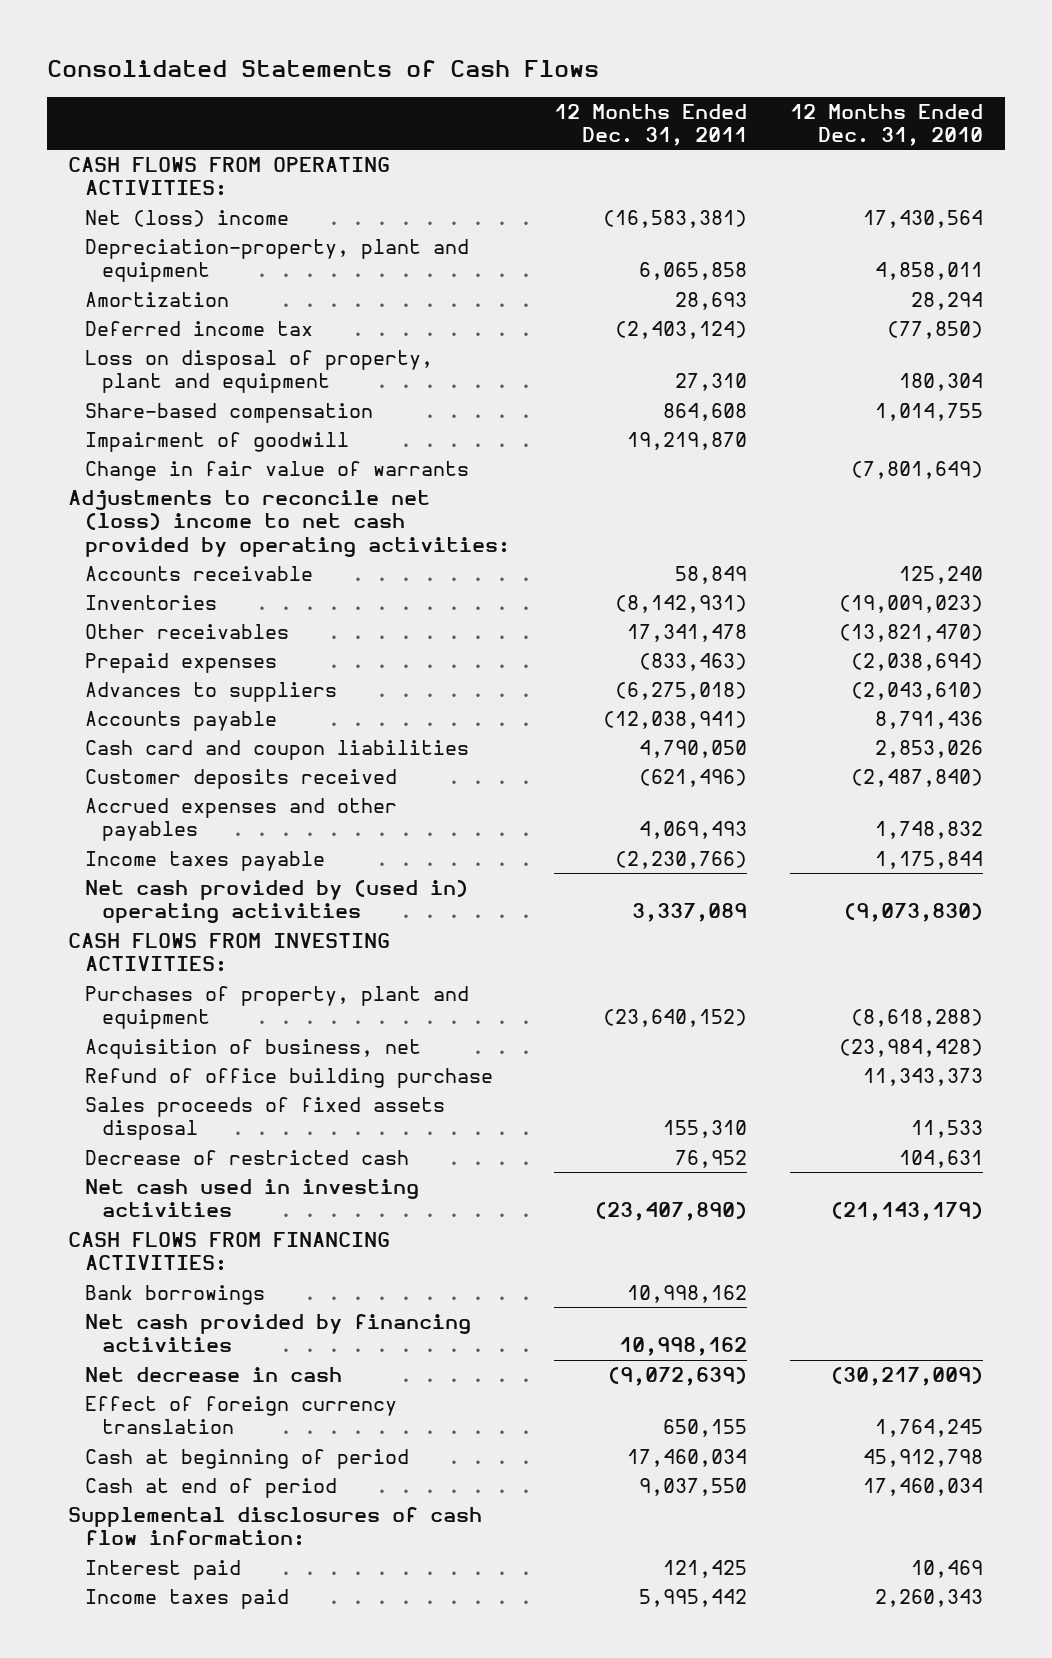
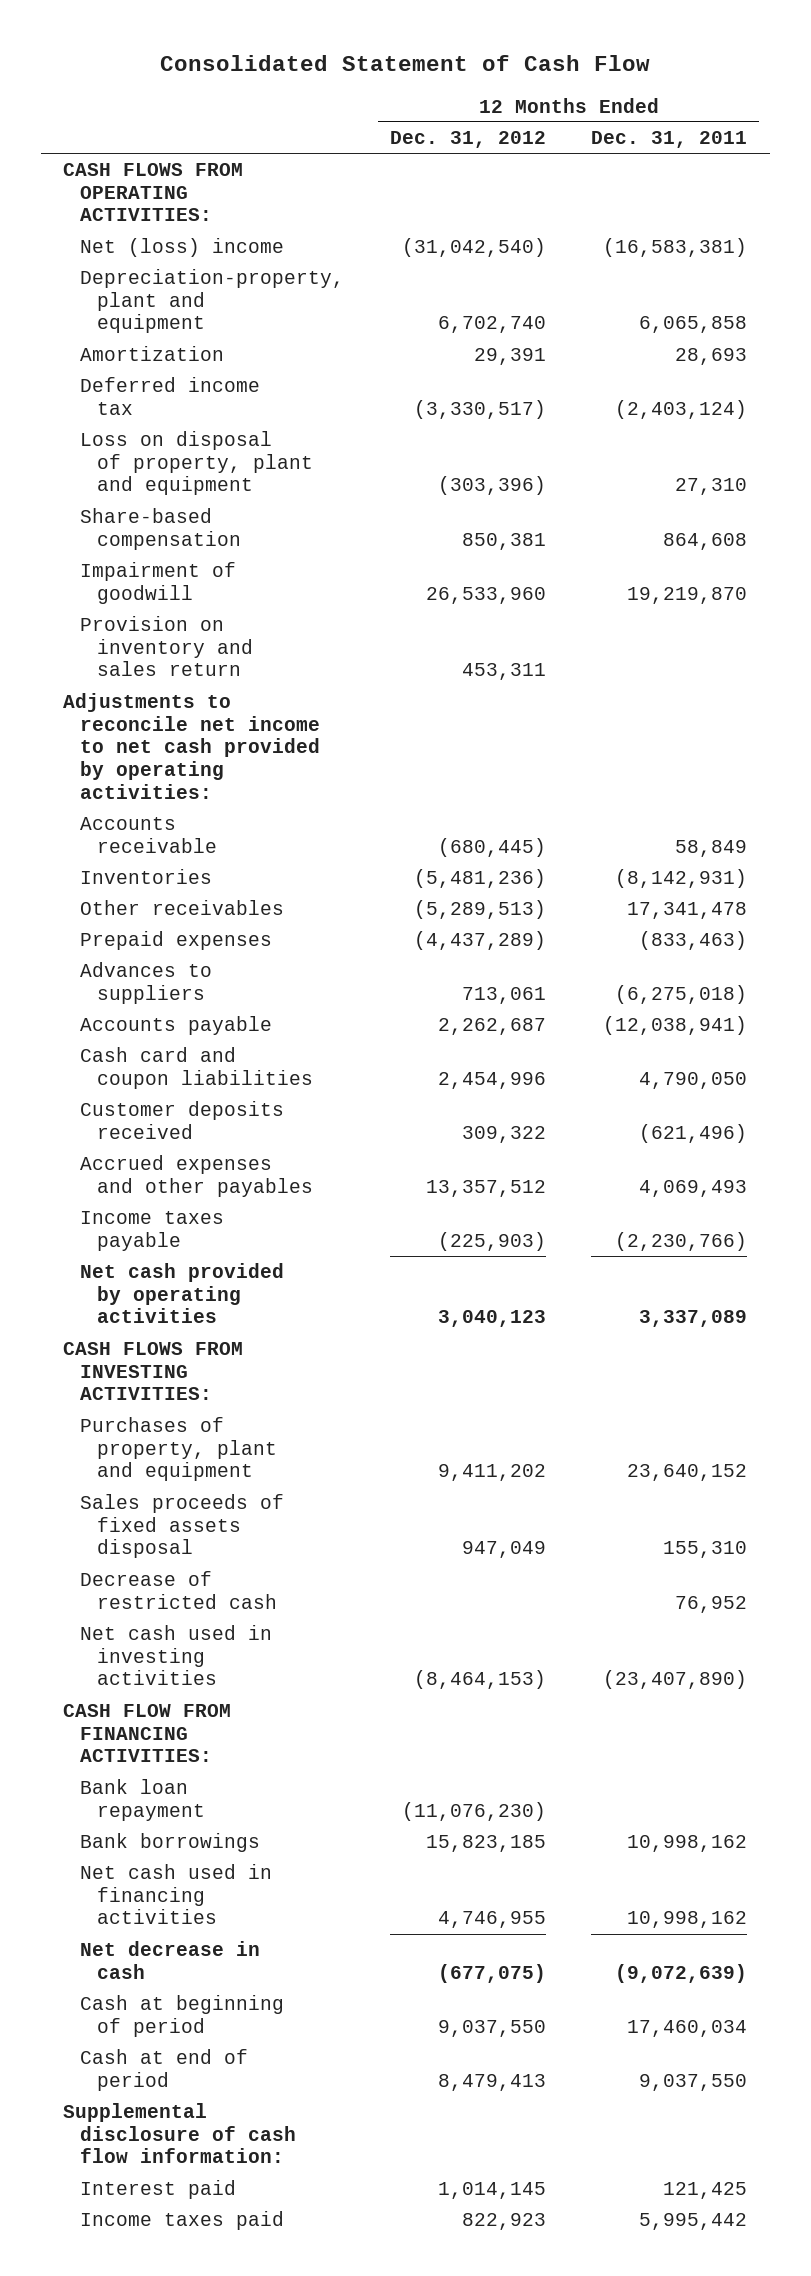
- Consolidated Statements of Cash Flows
+ Consolidated Statement of Cash Flow
- | 12 Months Ended Dec. 31, 2011 | 12 Months Ended Dec. 31, 2010
+ | 12 Months Ended Dec. 31, 2012 | 12 Months Ended Dec. 31, 2011
- Change in fair value of warrants | | (7,801,649)
- Adjustments to reconcile net (loss) income to net cash provided by operating activities:
+ Provision on inventory and sales return | 453,311 |
+ Adjustments to reconcile net income to net cash provided by operating activities:
- Net cash provided by (used in) operating activities | 3,337,089 | (9,073,830)
+ Net cash provided by operating activities | 3,040,123 | 3,337,089
- Purchases of property, plant and equipment | (23,640,152) | (8,618,288)
- Acquisition of business, net | | (23,984,428)
- Refund of office building purchase | | 11,343,373
+ Purchases of property, plant and equipment | 9,411,202 | 23,640,152
- CASH FLOWS FROM FINANCING ACTIVITIES:
+ CASH FLOW FROM FINANCING ACTIVITIES:
+ Bank loan repayment | (11,076,230) |
- Net cash provided by financing activities | 10,998,162 |
+ Net cash used in financing activities | 4,746,955 | 10,998,162
- Effect of foreign currency translation | 650,155 | 1,764,245
- Supplemental disclosures of cash flow information:
+ Supplemental disclosure of cash flow information:

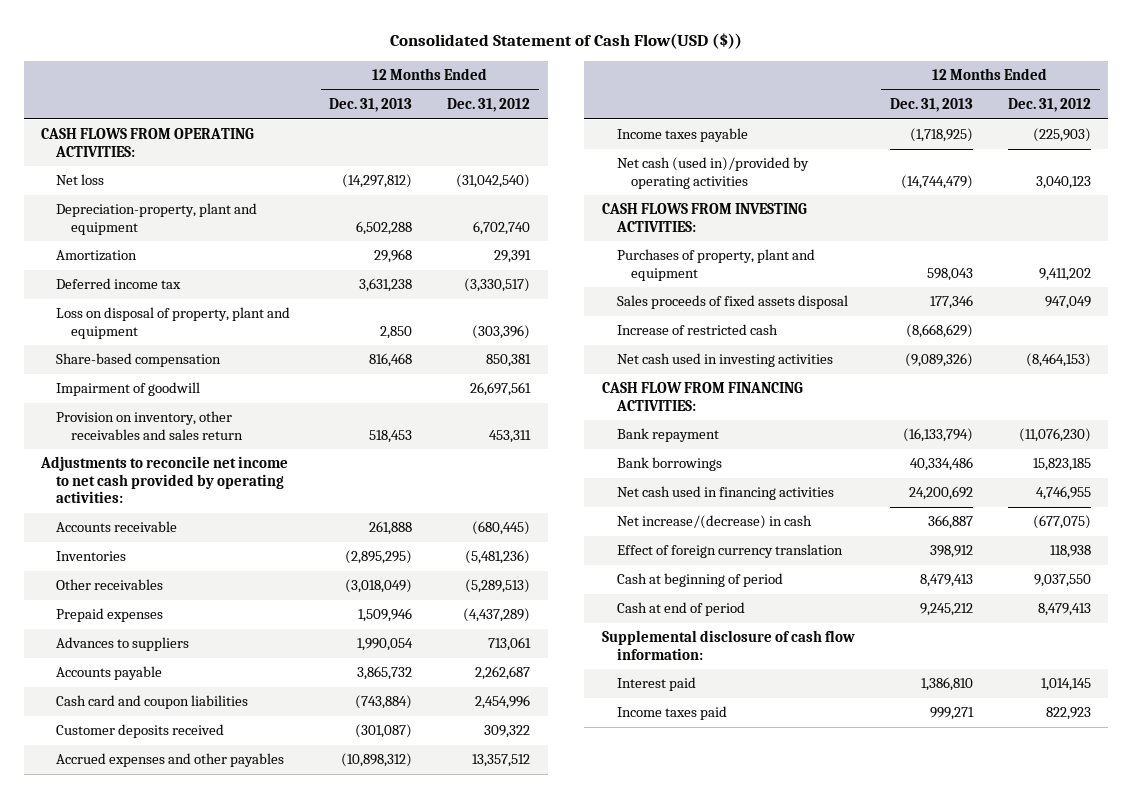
- Consolidated Statement of Cash Flow
+ Consolidated Statement of Cash Flow(USD ($))
- | 12 Months Ended Dec. 31, 2012 | 12 Months Ended Dec. 31, 2011
+ | 12 Months Ended Dec. 31, 2013 | 12 Months Ended Dec. 31, 2012
- Net (loss) income | (31,042,540) | (16,583,381)
+ Net loss | (14,297,812) | (31,042,540)
- Impairment of goodwill | 26,533,960 | 19,219,870
- Provision on inventory and sales return | 453,311 |
+ Impairment of goodwill | | 26,697,561
+ Provision on inventory, other receivables and sales return | 518,453 | 453,311
- Net cash provided by operating activities | 3,040,123 | 3,337,089
+ Net cash (used in)/provided by operating activities | (14,744,479) | 3,040,123
- Decrease of restricted cash | | 76,952
+ Increase of restricted cash | (8,668,629) |
- Bank loan repayment | (11,076,230) |
+ Bank repayment | (16,133,794) | (11,076,230)
- Net decrease in cash | (677,075) | (9,072,639)
+ Net increase/(decrease) in cash | 366,887 | (677,075)
+ Effect of foreign currency translation | 398,912 | 118,938

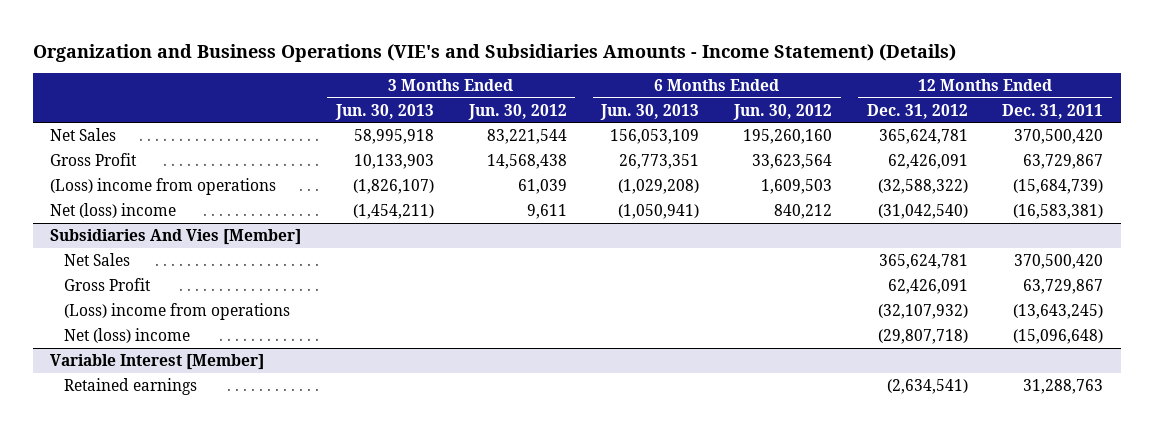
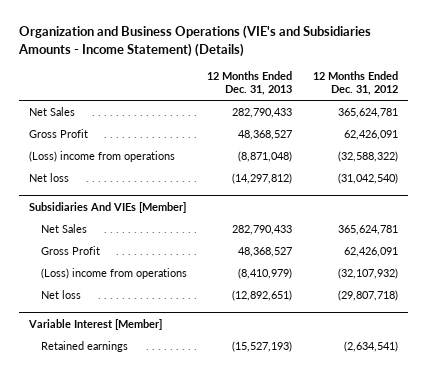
- | 3 Months Ended Jun. 30, 2013 | 3 Months Ended Jun. 30, 2012 | 6 Months Ended Jun. 30, 2013 | 6 Months Ended Jun. 30, 2012 | 12 Months Ended Dec. 31, 2012 | 12 Months Ended Dec. 31, 2011
+ | 12 Months Ended Dec. 31, 2013 | 12 Months Ended Dec. 31, 2012
- Net (loss) income | (1,454,211) | 9,611 | (1,050,941) | 840,212 | (31,042,540) | (16,583,381)
- Subsidiaries And Vies [Member]
+ Net loss | (14,297,812) | (31,042,540)
+ Subsidiaries And VIEs [Member]
- Net (loss) income | | | | | (29,807,718) | (15,096,648)
+ Net loss | (12,892,651) | (29,807,718)

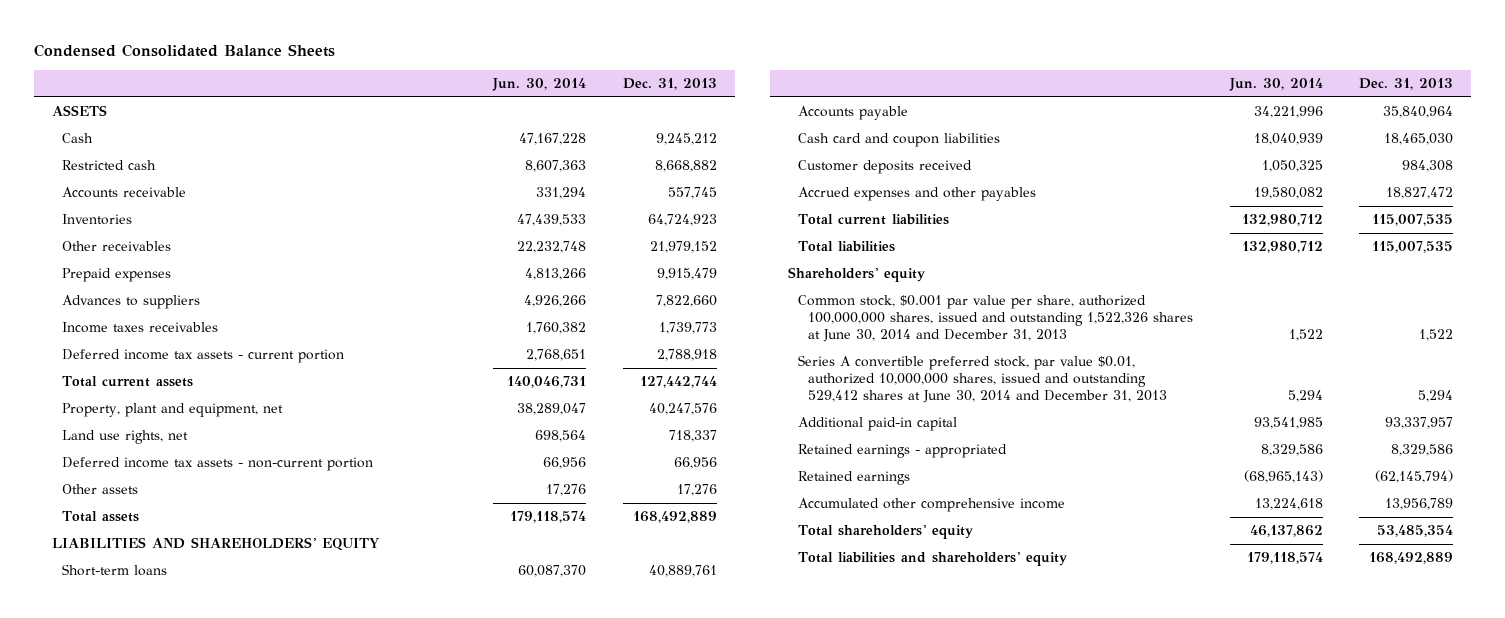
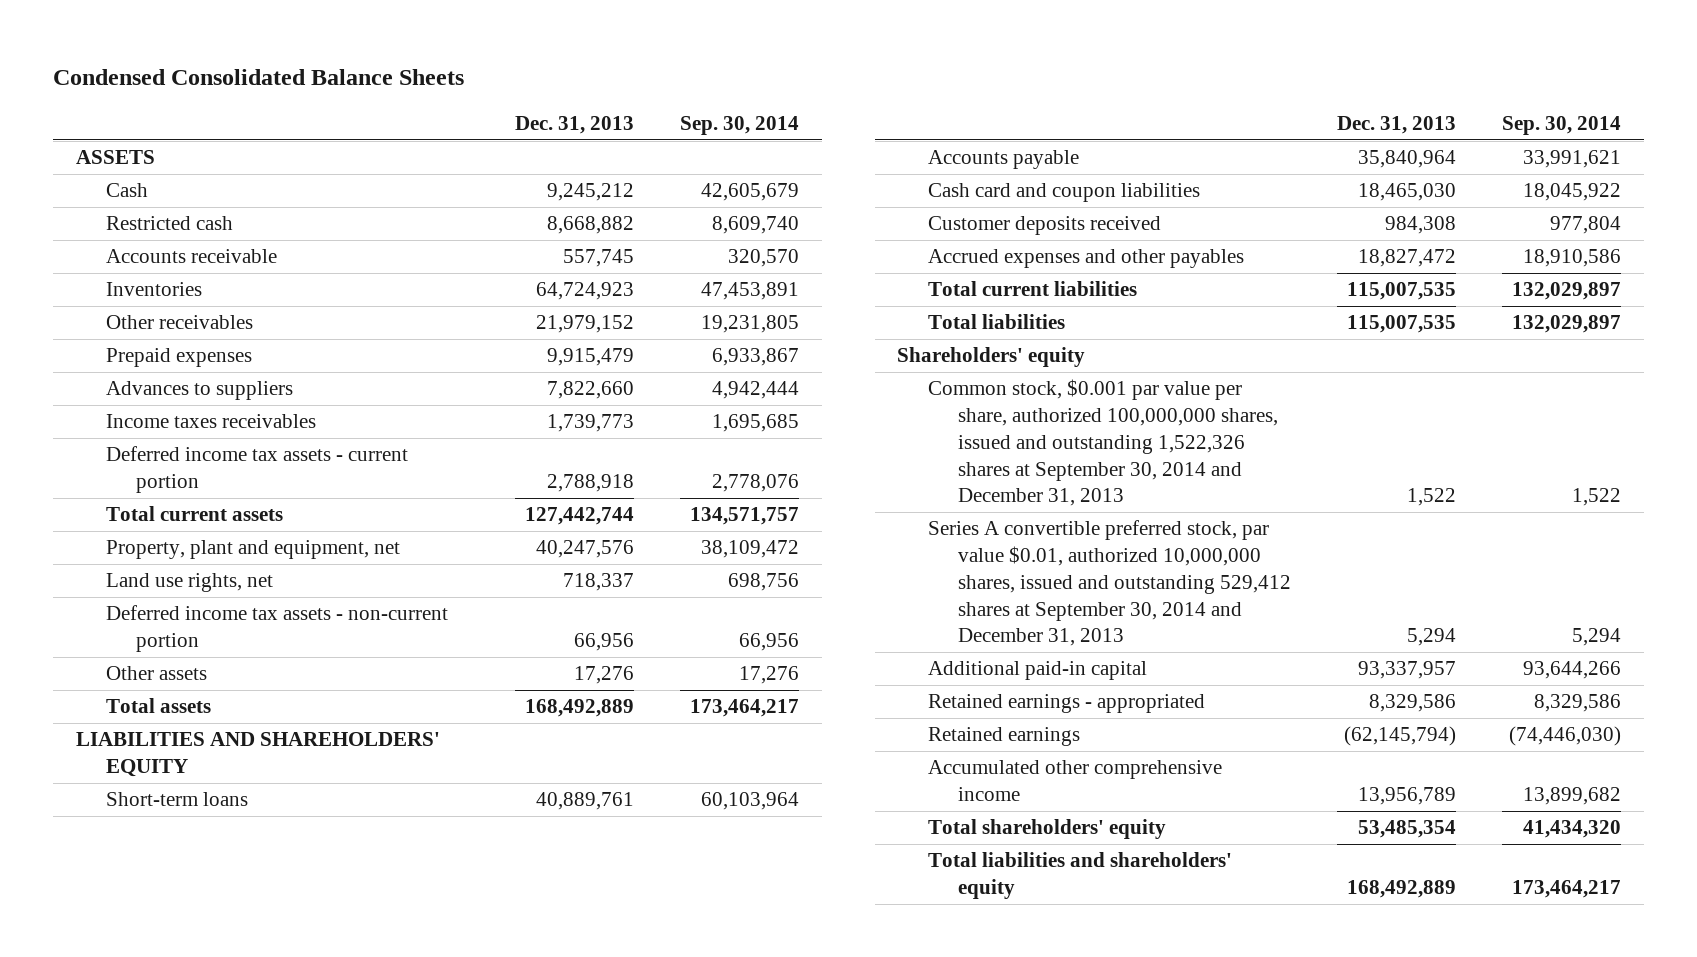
- | Jun. 30, 2014 | Dec. 31, 2013
+ | Dec. 31, 2013 | Sep. 30, 2014
- Common stock, $0.001 par value per share, authorized 100,000,000 shares, issued and outstanding 1,522,326 shares at June 30, 2014 and December 31, 2013 | 1,522 | 1,522
- Series A convertible preferred stock, par value $0.01, authorized 10,000,000 shares, issued and outstanding 529,412 shares at June 30, 2014 and December 31, 2013 | 5,294 | 5,294
+ Common stock, $0.001 par value per share, authorized 100,000,000 shares, issued and outstanding 1,522,326 shares at September 30, 2014 and December 31, 2013 | 1,522 | 1,522
+ Series A convertible preferred stock, par value $0.01, authorized 10,000,000 shares, issued and outstanding 529,412 shares at September 30, 2014 and December 31, 2013 | 5,294 | 5,294

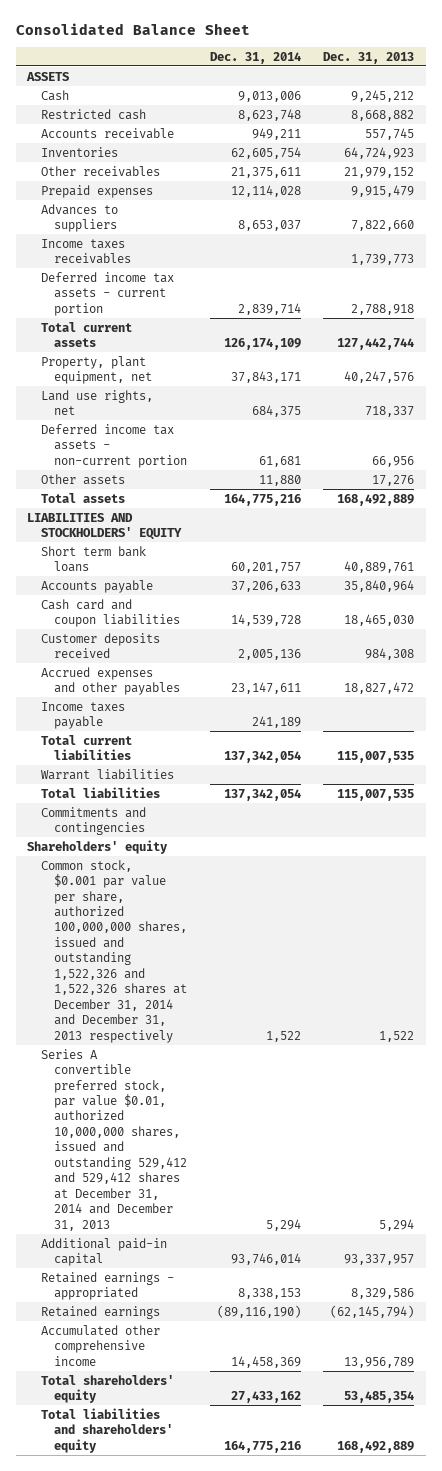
- Condensed Consolidated Balance Sheets
+ Consolidated Balance Sheet
- | Dec. 31, 2013 | Sep. 30, 2014
+ | Dec. 31, 2014 | Dec. 31, 2013
- Property, plant and equipment, net | 40,247,576 | 38,109,472
+ Property, plant equipment, net | 37,843,171 | 40,247,576
- LIABILITIES AND SHAREHOLDERS' EQUITY
- Short-term loans | 40,889,761 | 60,103,964
+ LIABILITIES AND STOCKHOLDERS' EQUITY
+ Short term bank loans | 60,201,757 | 40,889,761
+ Income taxes payable | 241,189 |
+ Warrant liabilities
+ Commitments and contingencies
- Common stock, $0.001 par value per share, authorized 100,000,000 shares, issued and outstanding 1,522,326 shares at September 30, 2014 and December 31, 2013 | 1,522 | 1,522
- Series A convertible preferred stock, par value $0.01, authorized 10,000,000 shares, issued and outstanding 529,412 shares at September 30, 2014 and December 31, 2013 | 5,294 | 5,294
+ Common stock, $0.001 par value per share, authorized 100,000,000 shares, issued and outstanding 1,522,326 and 1,522,326 shares at December 31, 2014 and December 31, 2013 respectively | 1,522 | 1,522
+ Series A convertible preferred stock, par value $0.01, authorized 10,000,000 shares, issued and outstanding 529,412 and 529,412 shares at December 31, 2014 and December 31, 2013 | 5,294 | 5,294

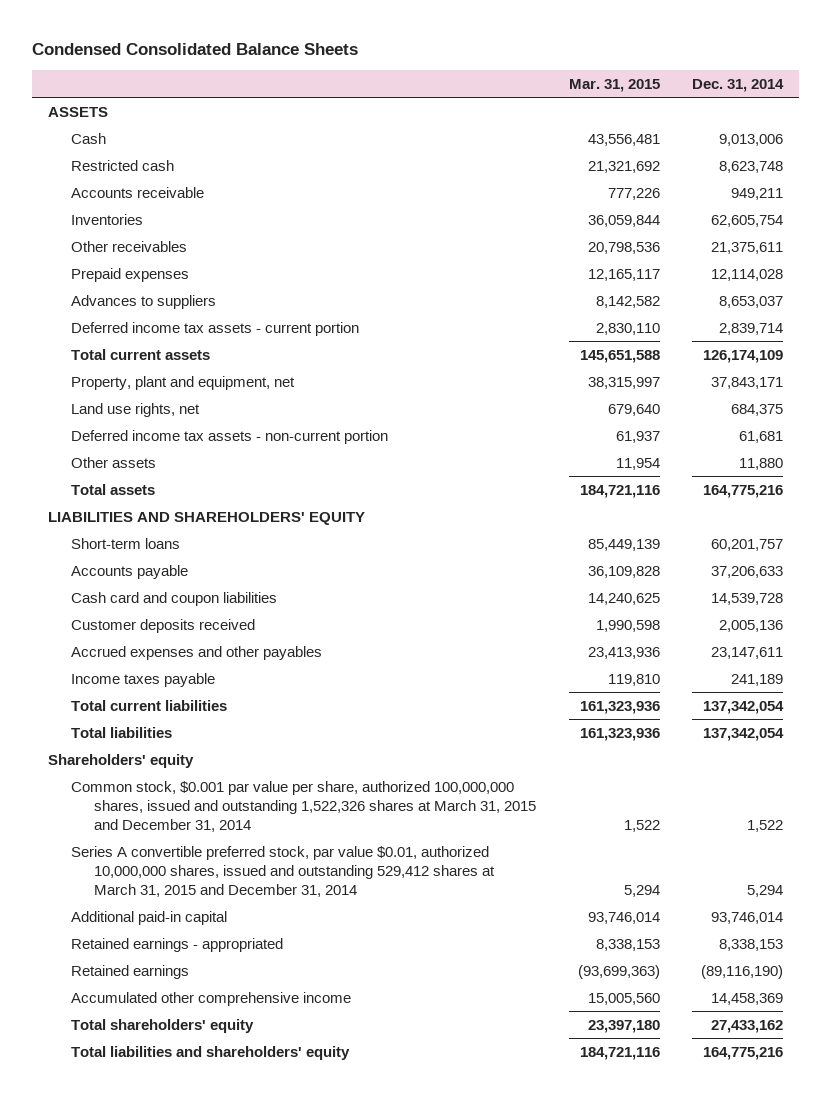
- Consolidated Balance Sheet
+ Condensed Consolidated Balance Sheets
- | Dec. 31, 2014 | Dec. 31, 2013
+ | Mar. 31, 2015 | Dec. 31, 2014
- Income taxes receivables | | 1,739,773
- Property, plant equipment, net | 37,843,171 | 40,247,576
+ Property, plant and equipment, net | 38,315,997 | 37,843,171
- LIABILITIES AND STOCKHOLDERS' EQUITY
- Short term bank loans | 60,201,757 | 40,889,761
+ LIABILITIES AND SHAREHOLDERS' EQUITY
+ Short-term loans | 85,449,139 | 60,201,757
- Warrant liabilities
- Commitments and contingencies
- Common stock, $0.001 par value per share, authorized 100,000,000 shares, issued and outstanding 1,522,326 and 1,522,326 shares at December 31, 2014 and December 31, 2013 respectively | 1,522 | 1,522
- Series A convertible preferred stock, par value $0.01, authorized 10,000,000 shares, issued and outstanding 529,412 and 529,412 shares at December 31, 2014 and December 31, 2013 | 5,294 | 5,294
+ Common stock, $0.001 par value per share, authorized 100,000,000 shares, issued and outstanding 1,522,326 shares at March 31, 2015 and December 31, 2014 | 1,522 | 1,522
+ Series A convertible preferred stock, par value $0.01, authorized 10,000,000 shares, issued and outstanding 529,412 shares at March 31, 2015 and December 31, 2014 | 5,294 | 5,294

